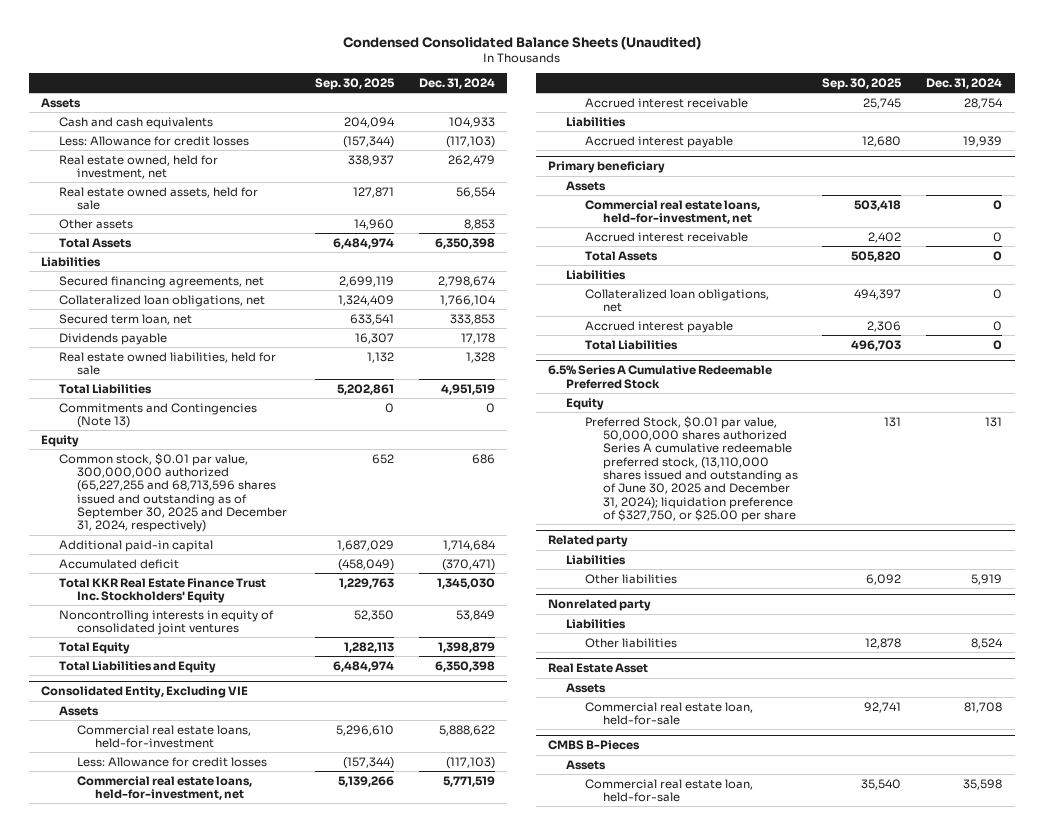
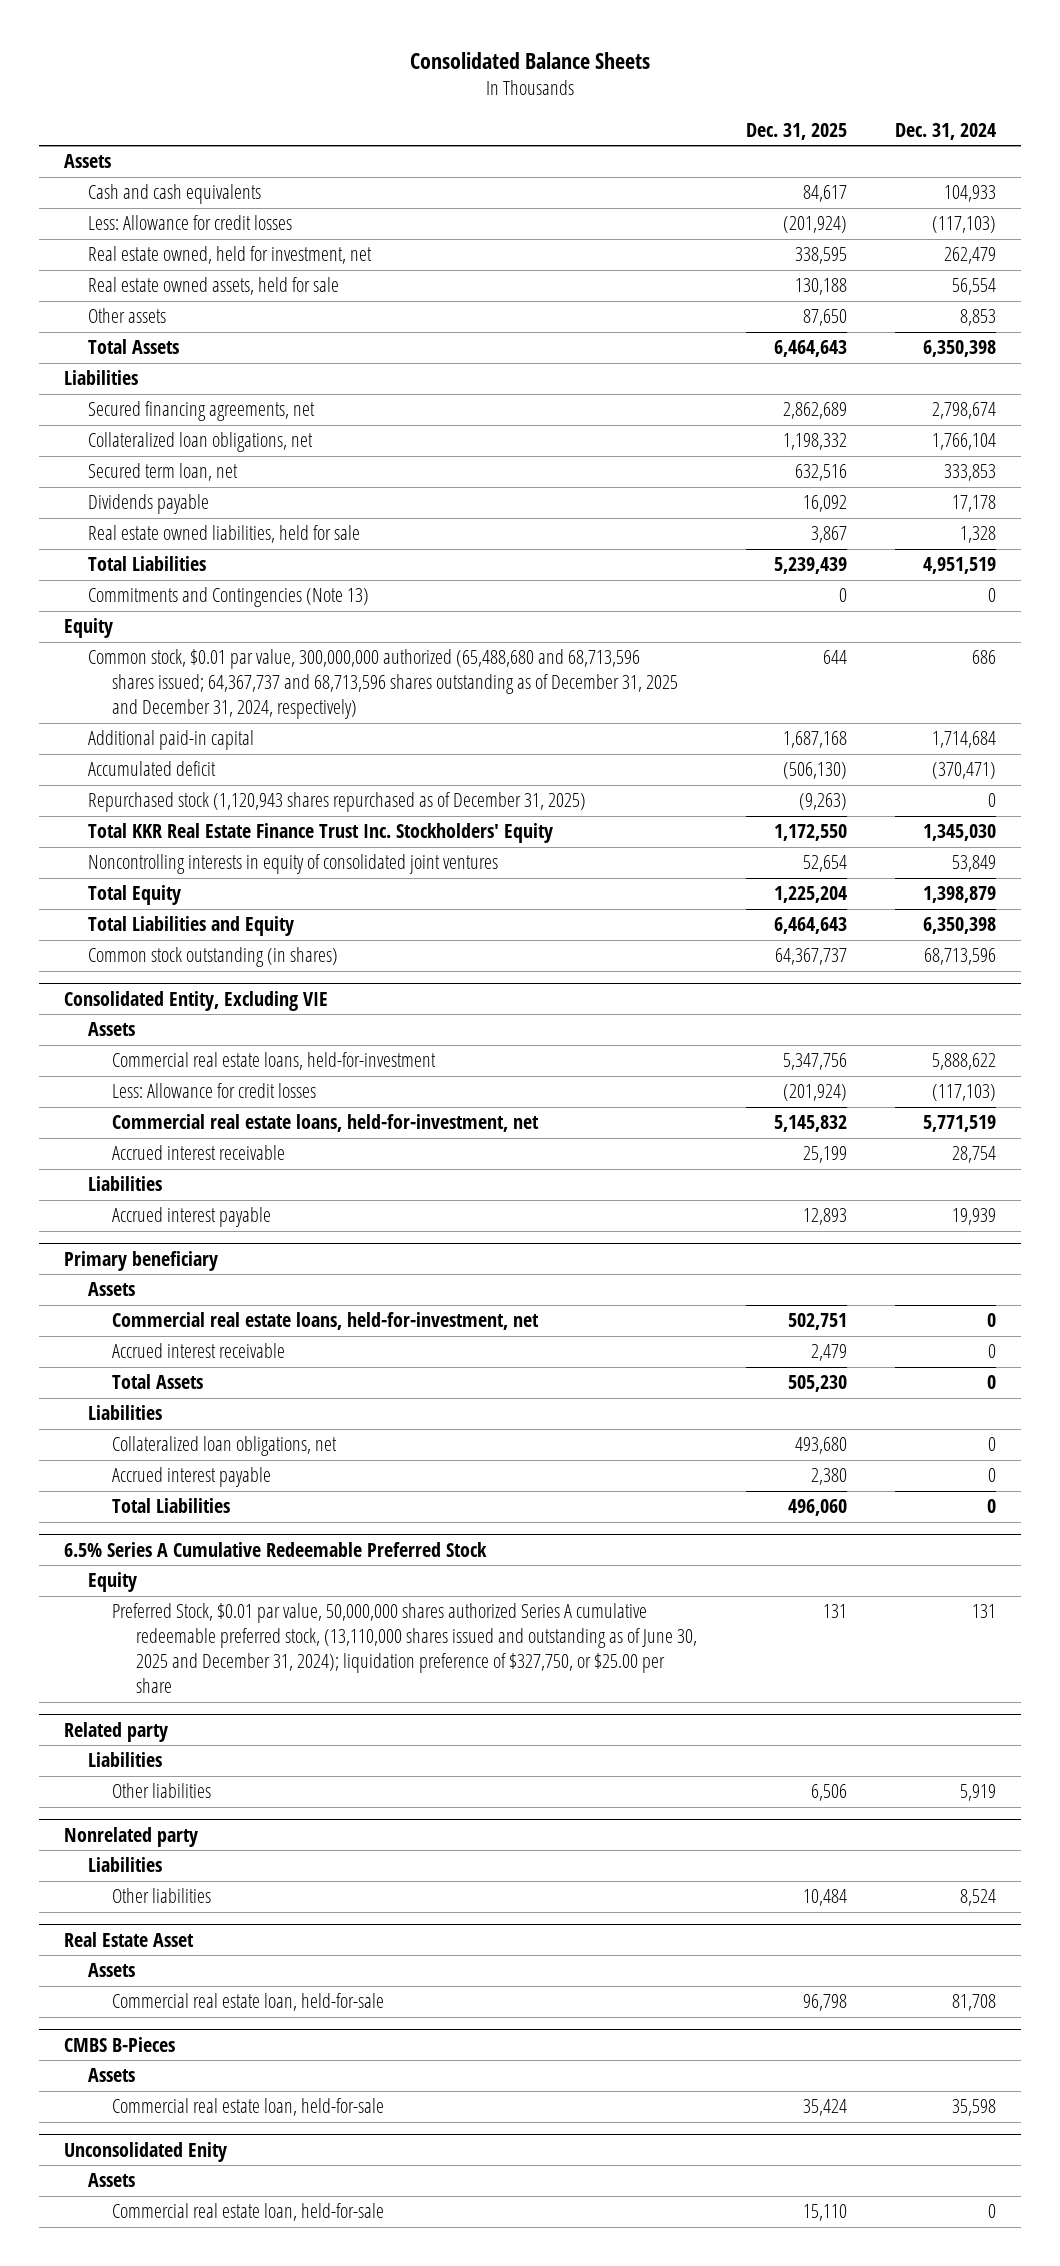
- Condensed Consolidated Balance Sheets (Unaudited)
+ Consolidated Balance Sheets
- | Sep. 30, 2025 | Dec. 31, 2024
+ | Dec. 31, 2025 | Dec. 31, 2024
- Common stock, $0.01 par value, 300,000,000 authorized (65,227,255 and 68,713,596 shares issued and outstanding as of September 30, 2025 and December 31, 2024, respectively) | 652 | 686
+ Common stock, $0.01 par value, 300,000,000 authorized (65,488,680 and 68,713,596 shares issued; 64,367,737 and 68,713,596 shares outstanding as of December 31, 2025 and December 31, 2024, respectively) | 644 | 686
+ Repurchased stock (1,120,943 shares repurchased as of December 31, 2025) | (9,263) | 0
+ Common stock outstanding (in shares) | 64,367,737 | 68,713,596
+ Unconsolidated Enity
+ Assets
+ Commercial real estate loan, held-for-sale | 15,110 | 0

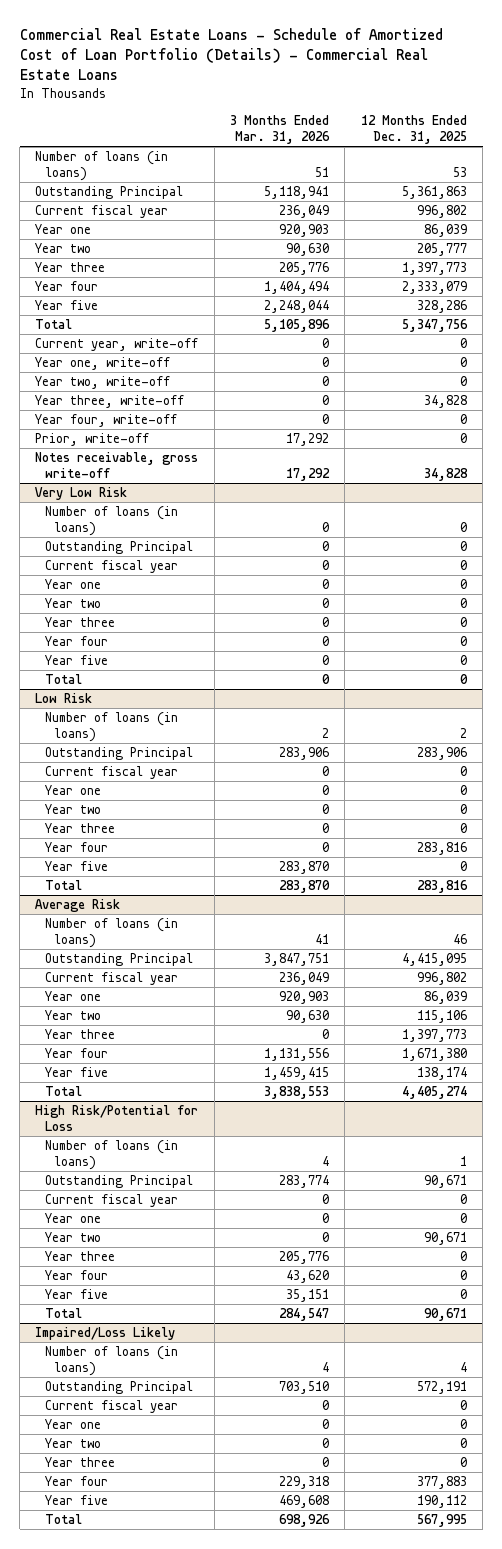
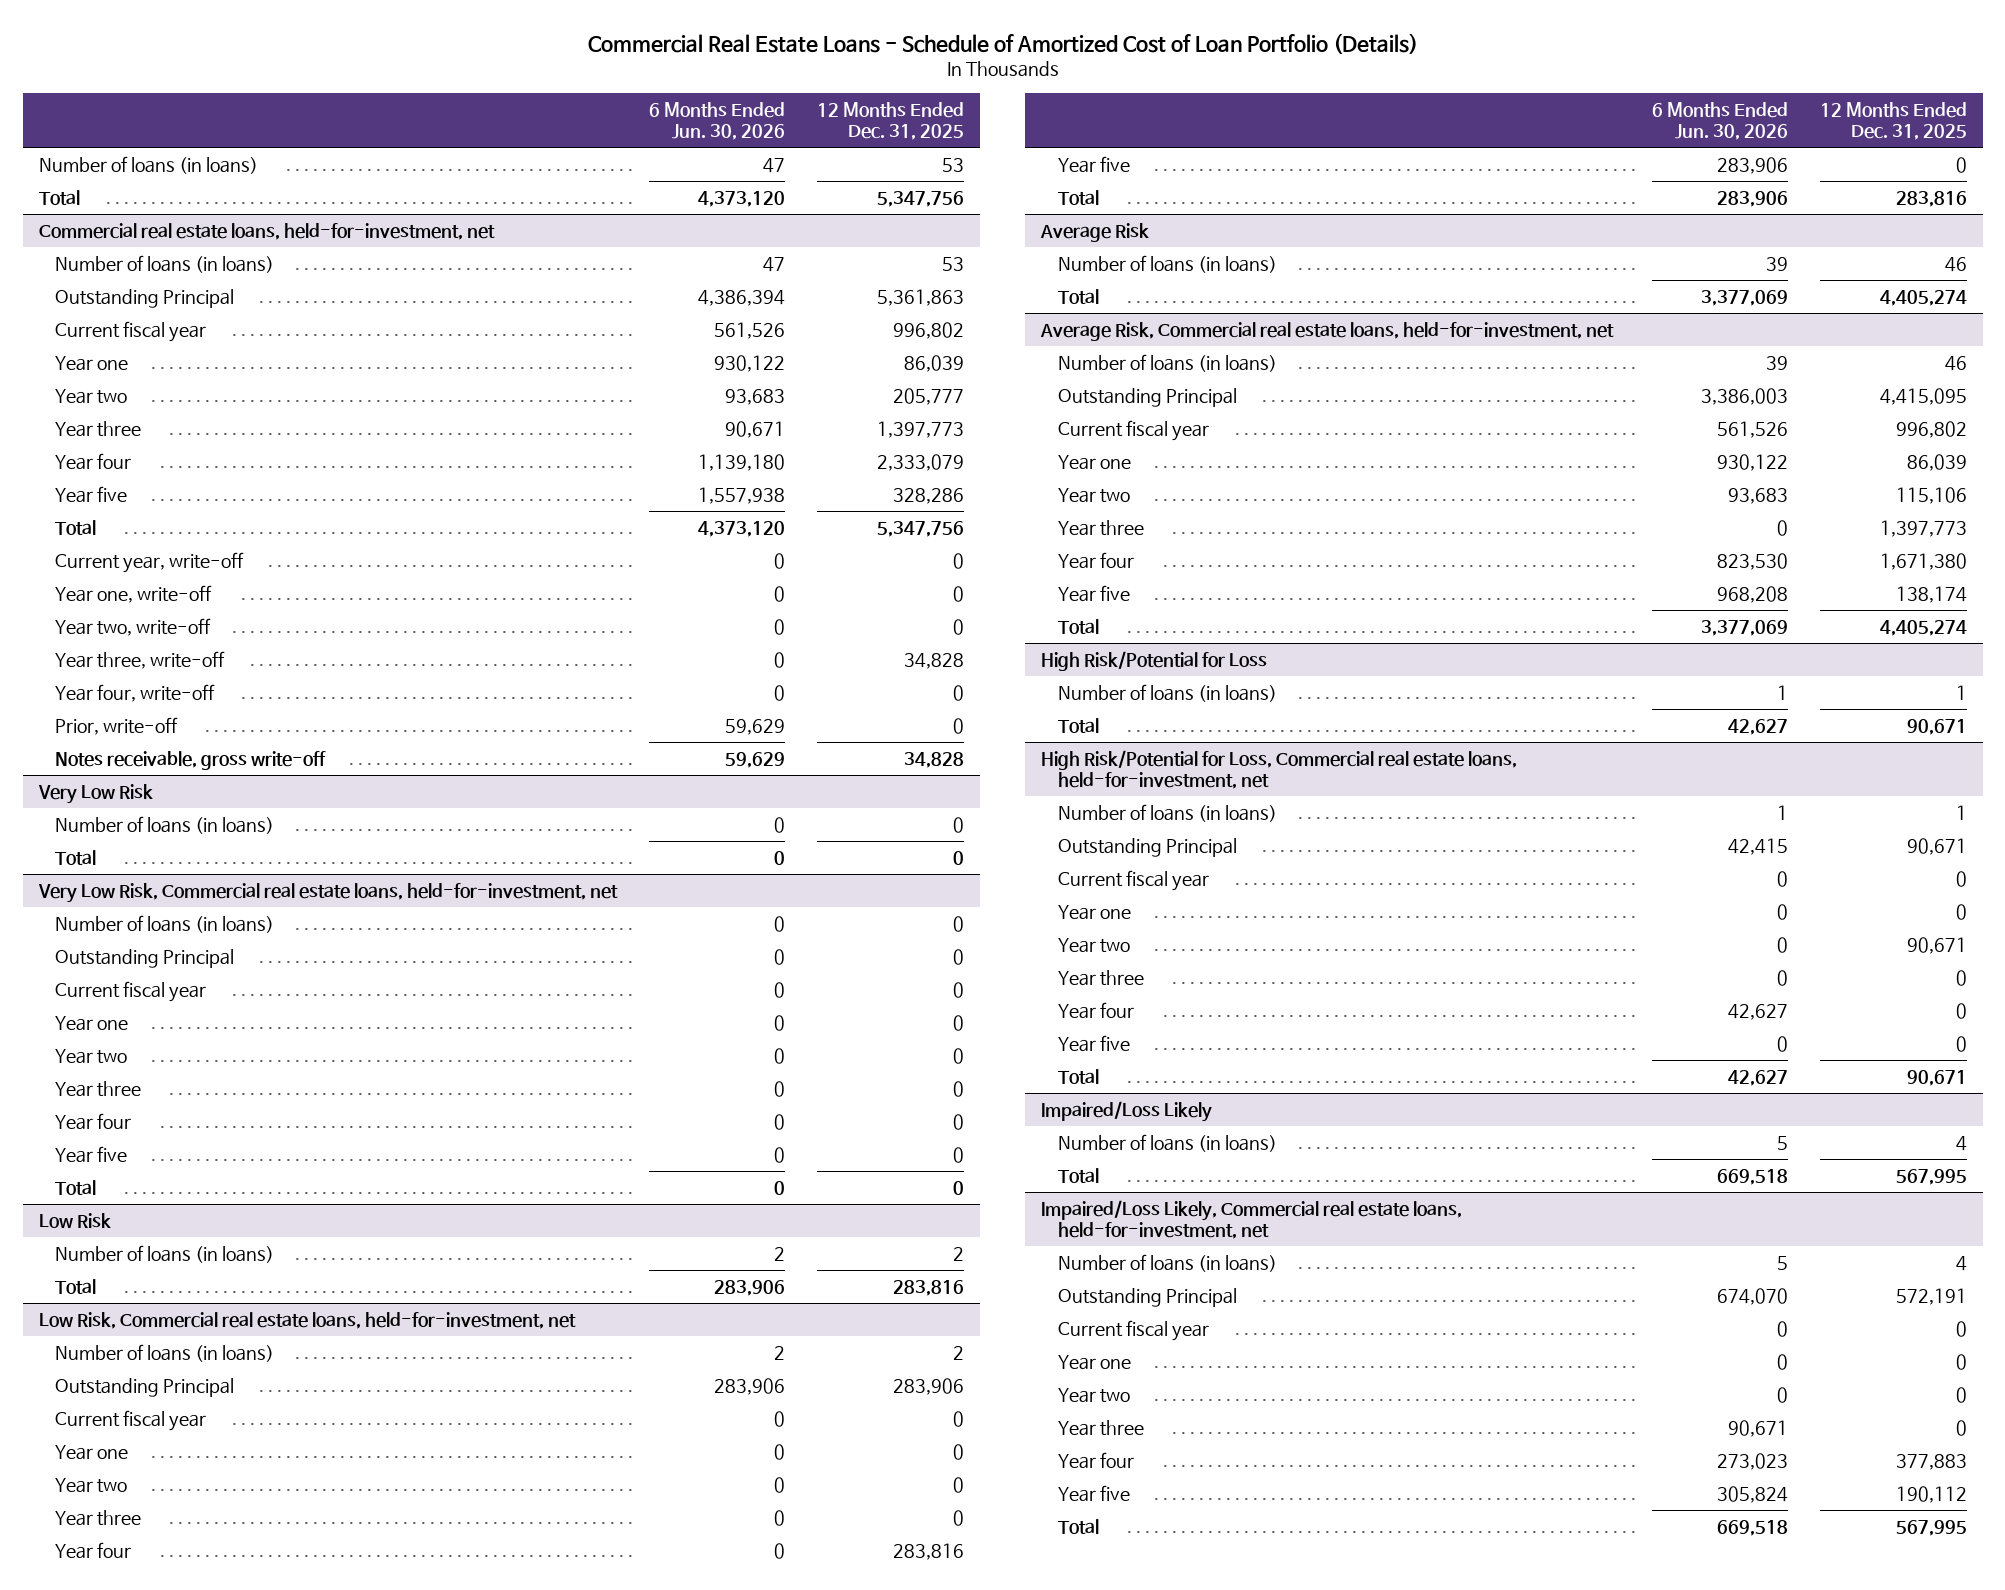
- Commercial Real Estate Loans - Schedule of Amortized Cost of Loan Portfolio (Details) - Commercial Real Estate Loans
+ Commercial Real Estate Loans - Schedule of Amortized Cost of Loan Portfolio (Details)
- | 3 Months Ended Mar. 31, 2026 | 12 Months Ended Dec. 31, 2025
+ | 6 Months Ended Jun. 30, 2026 | 12 Months Ended Dec. 31, 2025
+ Total | 4,373,120 | 5,347,756
+ Commercial real estate loans, held-for-investment, net
+ Number of loans (in loans) | 47 | 53
@ Very Low Risk
+ Total | 0 | 0
+ Very Low Risk, Commercial real estate loans, held-for-investment, net
+ Number of loans (in loans) | 0 | 0
@ Low Risk
+ Total | 283,906 | 283,816
+ Low Risk, Commercial real estate loans, held-for-investment, net
+ Number of loans (in loans) | 2 | 2
@ Average Risk
+ Total | 3,377,069 | 4,405,274
+ Average Risk, Commercial real estate loans, held-for-investment, net
+ Number of loans (in loans) | 39 | 46
@ High Risk/Potential for Loss
+ Total | 42,627 | 90,671
+ High Risk/Potential for Loss, Commercial real estate loans, held-for-investment, net
+ Number of loans (in loans) | 1 | 1
@ Impaired/Loss Likely
+ Total | 669,518 | 567,995
+ Impaired/Loss Likely, Commercial real estate loans, held-for-investment, net
+ Number of loans (in loans) | 5 | 4

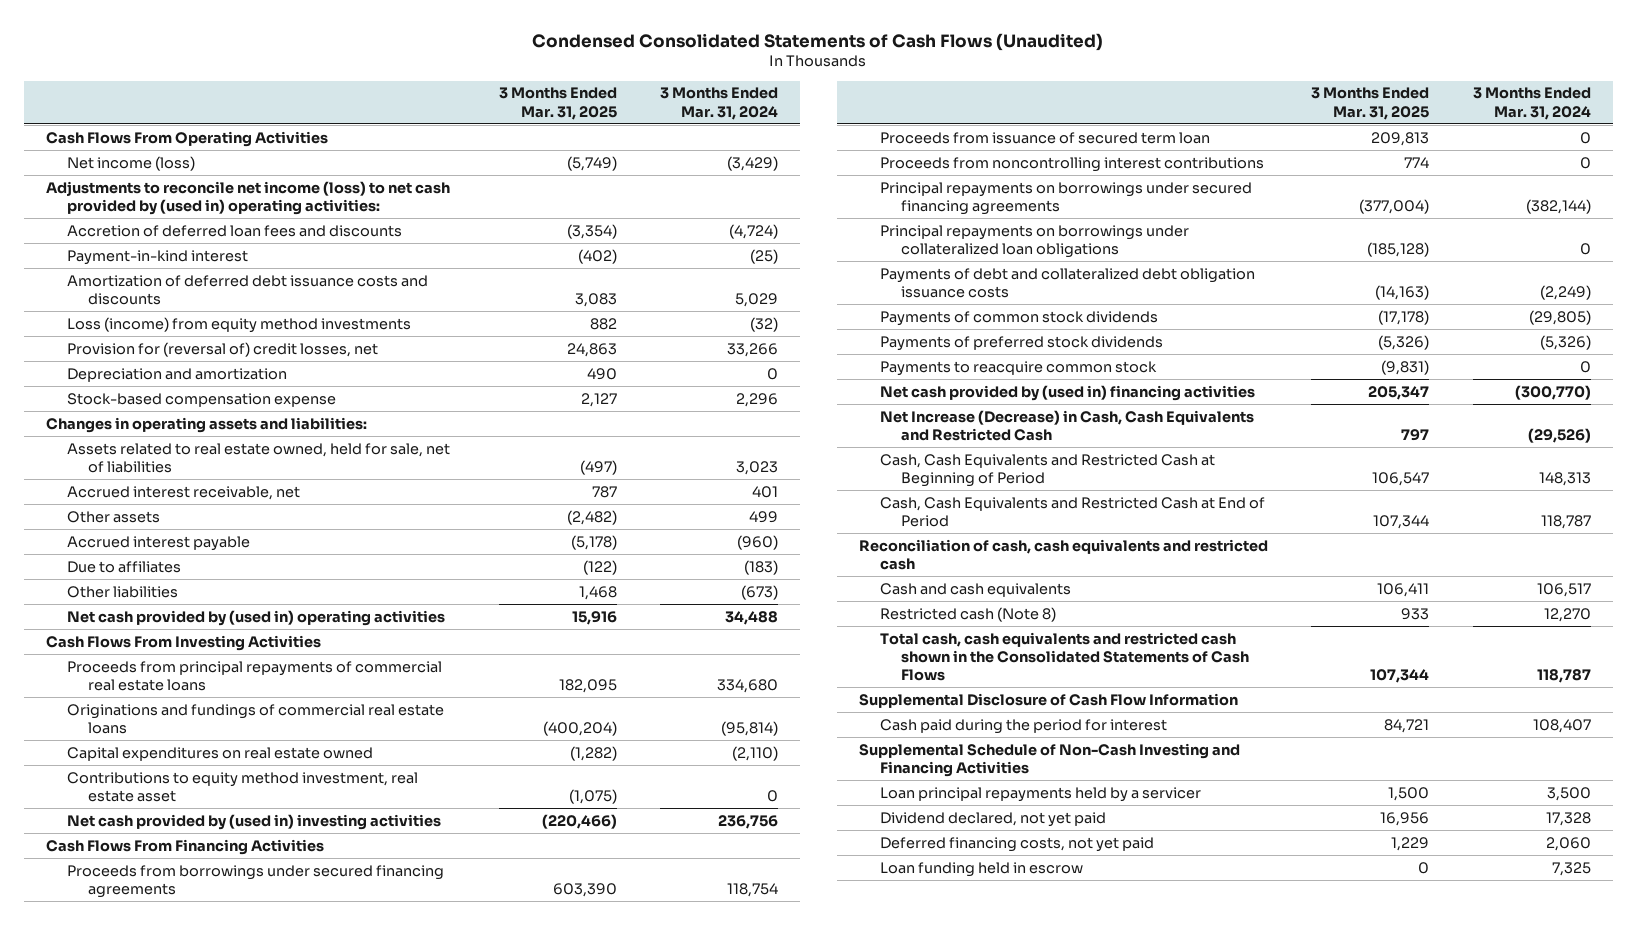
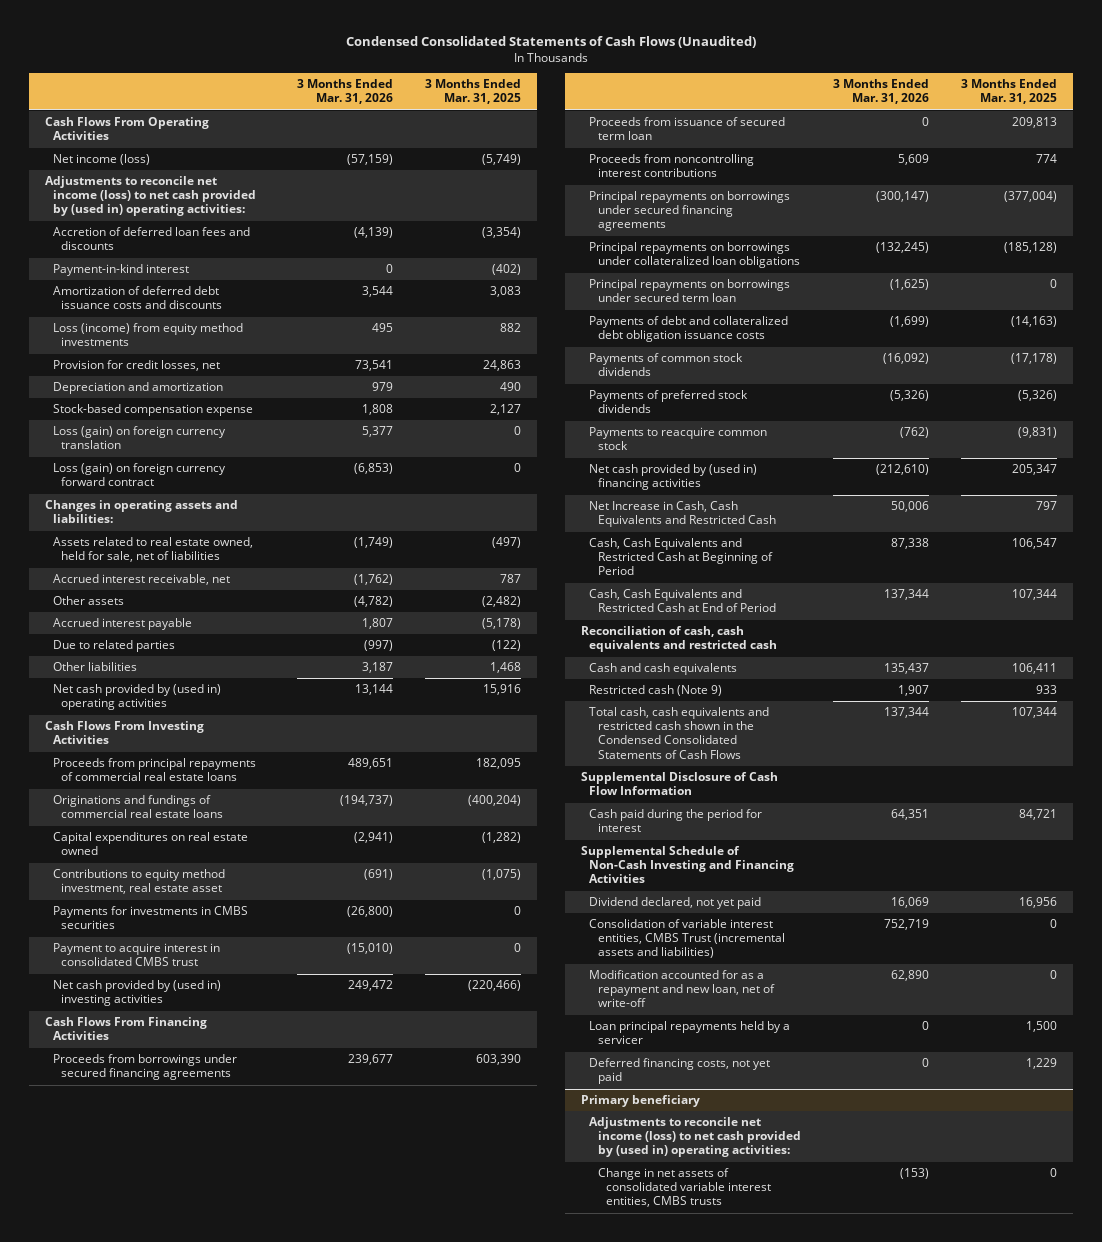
- | 3 Months Ended Mar. 31, 2025 | 3 Months Ended Mar. 31, 2024
+ | 3 Months Ended Mar. 31, 2026 | 3 Months Ended Mar. 31, 2025
- Provision for (reversal of) credit losses, net | 24,863 | 33,266
+ Provision for credit losses, net | 73,541 | 24,863
+ Loss (gain) on foreign currency translation | 5,377 | 0
+ Loss (gain) on foreign currency forward contract | (6,853) | 0
- Due to affiliates | (122) | (183)
+ Due to related parties | (997) | (122)
+ Payments for investments in CMBS securities | (26,800) | 0
+ Payment to acquire interest in consolidated CMBS trust | (15,010) | 0
+ Principal repayments on borrowings under secured term loan | (1,625) | 0
- Net Increase (Decrease) in Cash, Cash Equivalents and Restricted Cash | 797 | (29,526)
+ Net Increase in Cash, Cash Equivalents and Restricted Cash | 50,006 | 797
- Restricted cash (Note 8) | 933 | 12,270
- Total cash, cash equivalents and restricted cash shown in the Consolidated Statements of Cash Flows | 107,344 | 118,787
+ Restricted cash (Note 9) | 1,907 | 933
+ Total cash, cash equivalents and restricted cash shown in the Condensed Consolidated Statements of Cash Flows | 137,344 | 107,344
+ Consolidation of variable interest entities, CMBS Trust (incremental assets and liabilities) | 752,719 | 0
+ Modification accounted for as a repayment and new loan, net of write-off | 62,890 | 0
moved down: Loan principal repayments held by a servicer | 0 | 1,500
- Loan funding held in escrow | 0 | 7,325
+ Primary beneficiary
+ Adjustments to reconcile net income (loss) to net cash provided by (used in) operating activities:
+ Change in net assets of consolidated variable interest entities, CMBS trusts | (153) | 0

